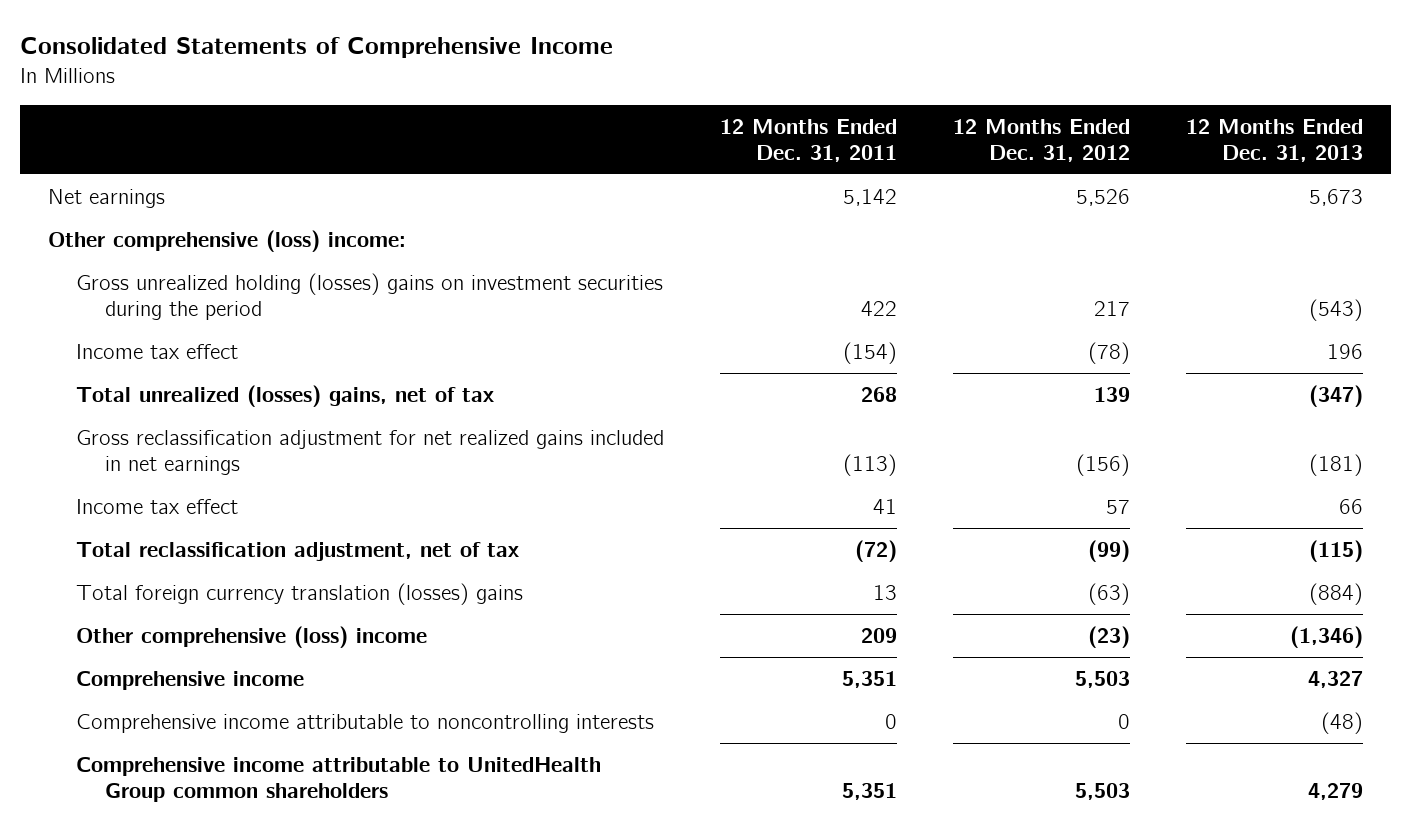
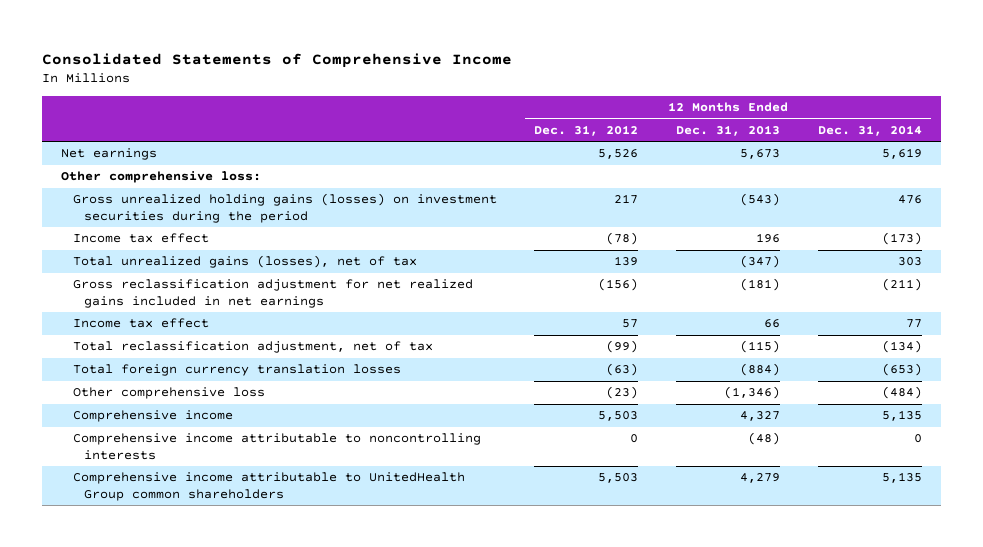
- | 12 Months Ended Dec. 31, 2011 | 12 Months Ended Dec. 31, 2012 | 12 Months Ended Dec. 31, 2013
+ | 12 Months Ended Dec. 31, 2012 | 12 Months Ended Dec. 31, 2013 | 12 Months Ended Dec. 31, 2014
- Other comprehensive (loss) income:
- Gross unrealized holding (losses) gains on investment securities during the period | 422 | 217 | (543)
+ Other comprehensive loss:
+ Gross unrealized holding gains (losses) on investment securities during the period | 217 | (543) | 476
- Total unrealized (losses) gains, net of tax | 268 | 139 | (347)
+ Total unrealized gains (losses), net of tax | 139 | (347) | 303
- Total foreign currency translation (losses) gains | 13 | (63) | (884)
- Other comprehensive (loss) income | 209 | (23) | (1,346)
+ Total foreign currency translation losses | (63) | (884) | (653)
+ Other comprehensive loss | (23) | (1,346) | (484)

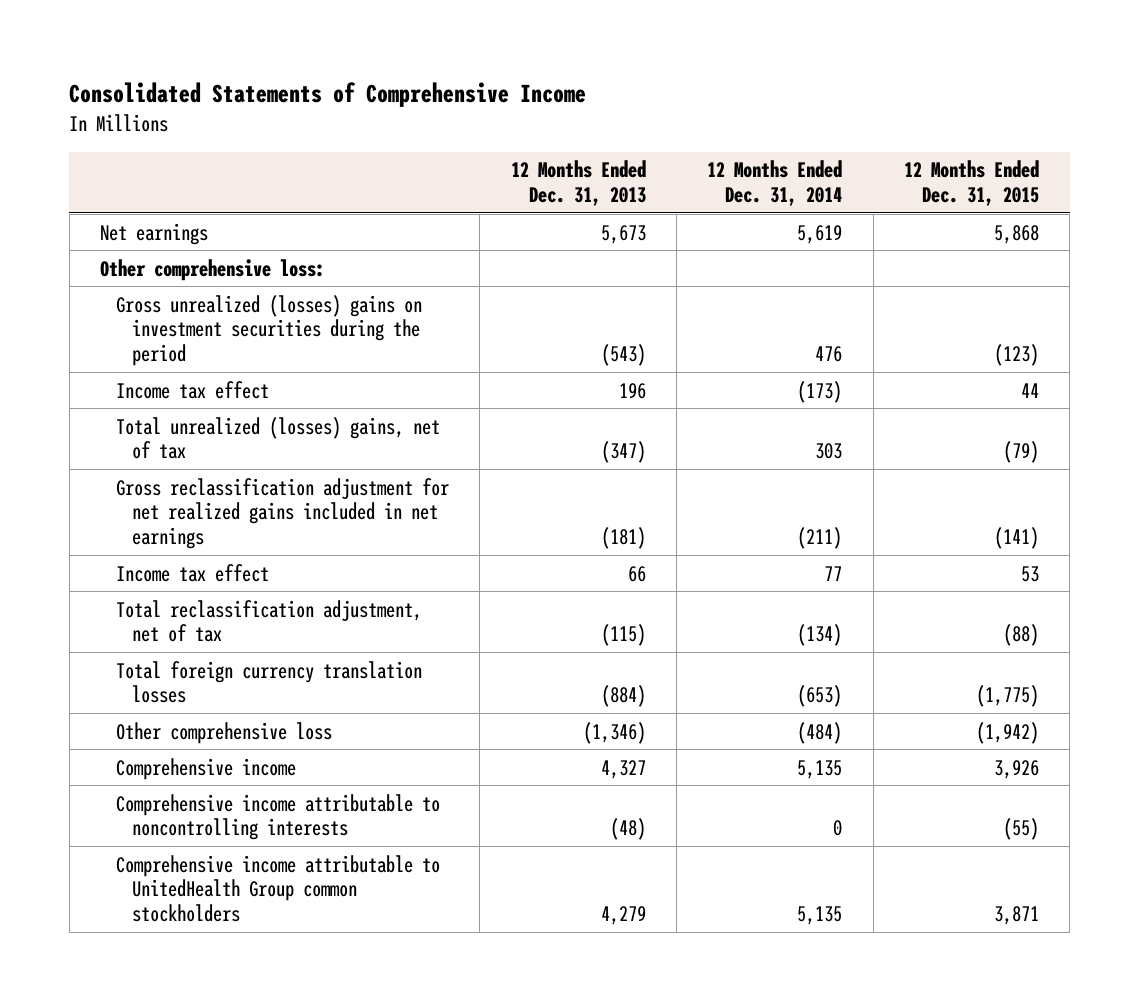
- | 12 Months Ended Dec. 31, 2012 | 12 Months Ended Dec. 31, 2013 | 12 Months Ended Dec. 31, 2014
+ | 12 Months Ended Dec. 31, 2013 | 12 Months Ended Dec. 31, 2014 | 12 Months Ended Dec. 31, 2015
- Gross unrealized holding gains (losses) on investment securities during the period | 217 | (543) | 476
+ Gross unrealized (losses) gains on investment securities during the period | (543) | 476 | (123)
- Total unrealized gains (losses), net of tax | 139 | (347) | 303
+ Total unrealized (losses) gains, net of tax | (347) | 303 | (79)
- Comprehensive income attributable to UnitedHealth Group common shareholders | 5,503 | 4,279 | 5,135
+ Comprehensive income attributable to UnitedHealth Group common stockholders | 4,279 | 5,135 | 3,871

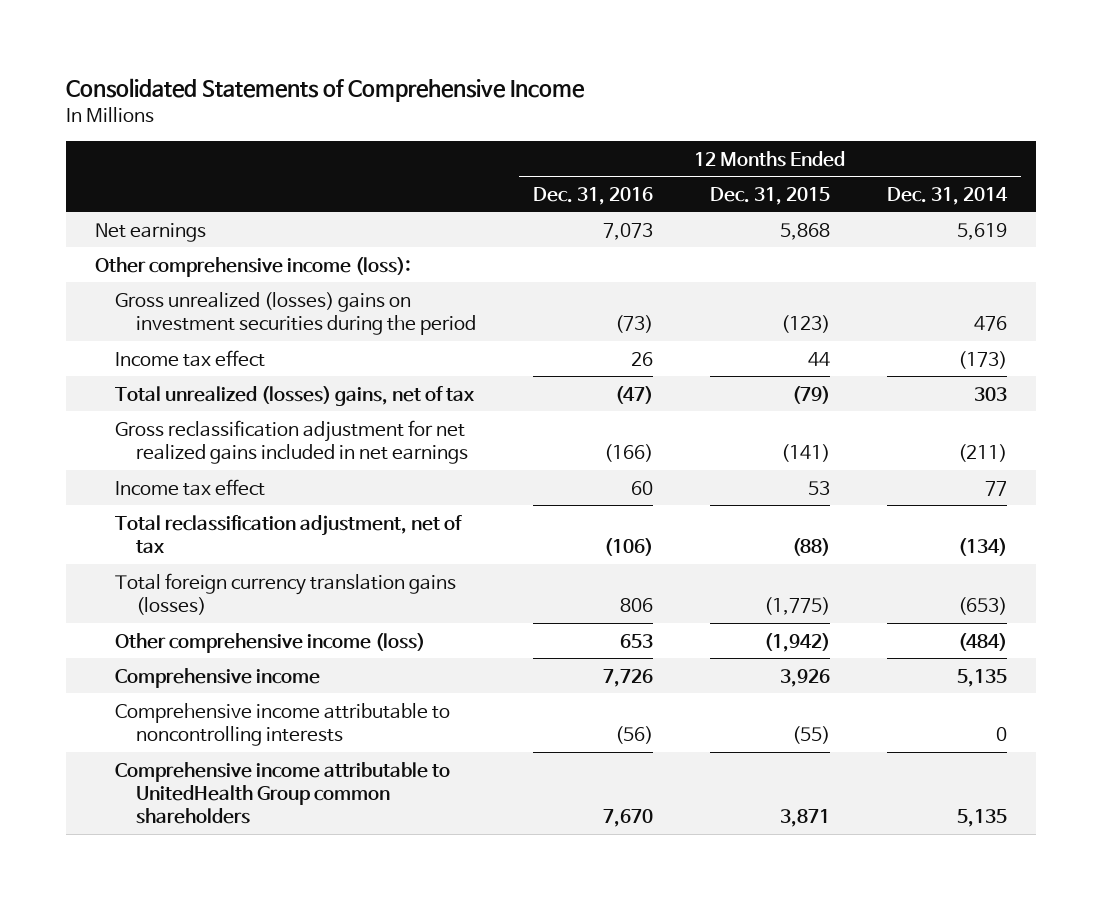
- | 12 Months Ended Dec. 31, 2013 | 12 Months Ended Dec. 31, 2014 | 12 Months Ended Dec. 31, 2015
+ | 12 Months Ended Dec. 31, 2016 | 12 Months Ended Dec. 31, 2015 | 12 Months Ended Dec. 31, 2014
- Other comprehensive loss:
+ Other comprehensive income (loss):
- Total foreign currency translation losses | (884) | (653) | (1,775)
- Other comprehensive loss | (1,346) | (484) | (1,942)
+ Total foreign currency translation gains (losses) | 806 | (1,775) | (653)
+ Other comprehensive income (loss) | 653 | (1,942) | (484)
- Comprehensive income attributable to UnitedHealth Group common stockholders | 4,279 | 5,135 | 3,871
+ Comprehensive income attributable to UnitedHealth Group common shareholders | 7,670 | 3,871 | 5,135

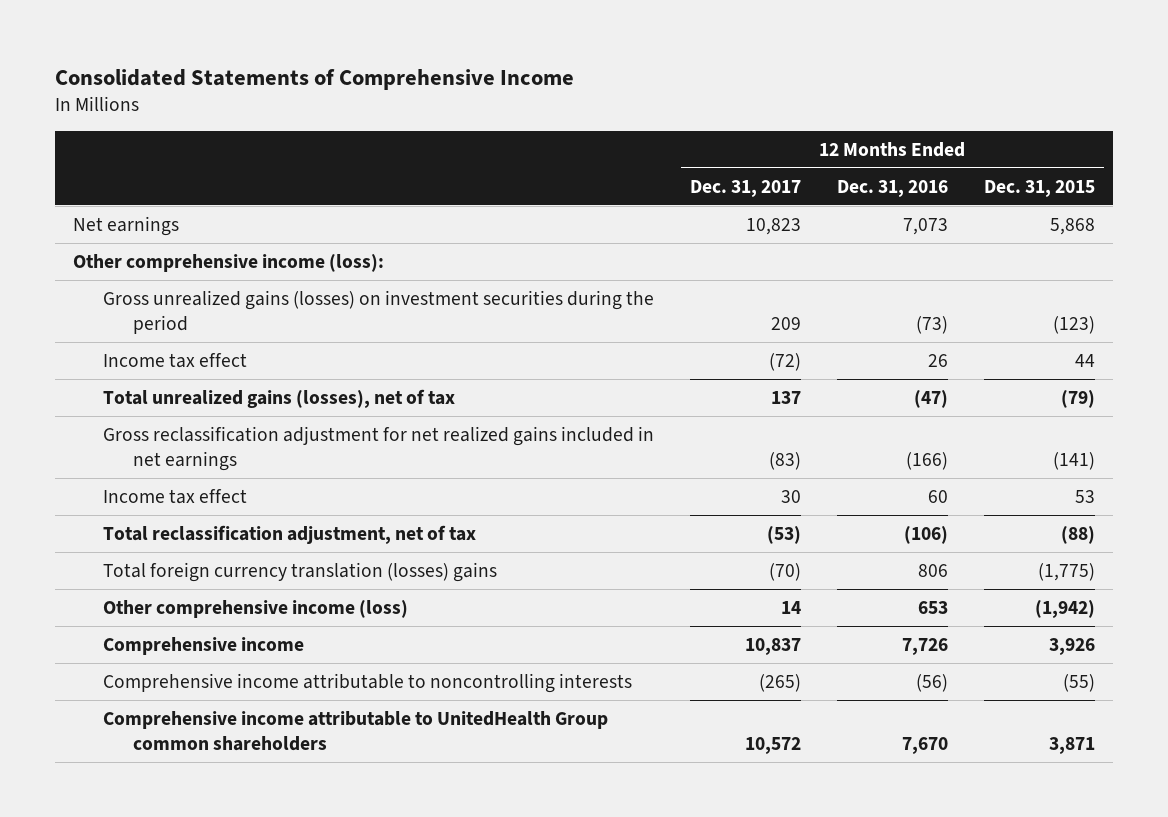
- | 12 Months Ended Dec. 31, 2016 | 12 Months Ended Dec. 31, 2015 | 12 Months Ended Dec. 31, 2014
+ | 12 Months Ended Dec. 31, 2017 | 12 Months Ended Dec. 31, 2016 | 12 Months Ended Dec. 31, 2015
- Gross unrealized (losses) gains on investment securities during the period | (73) | (123) | 476
+ Gross unrealized gains (losses) on investment securities during the period | 209 | (73) | (123)
- Total unrealized (losses) gains, net of tax | (47) | (79) | 303
+ Total unrealized gains (losses), net of tax | 137 | (47) | (79)
- Total foreign currency translation gains (losses) | 806 | (1,775) | (653)
+ Total foreign currency translation (losses) gains | (70) | 806 | (1,775)

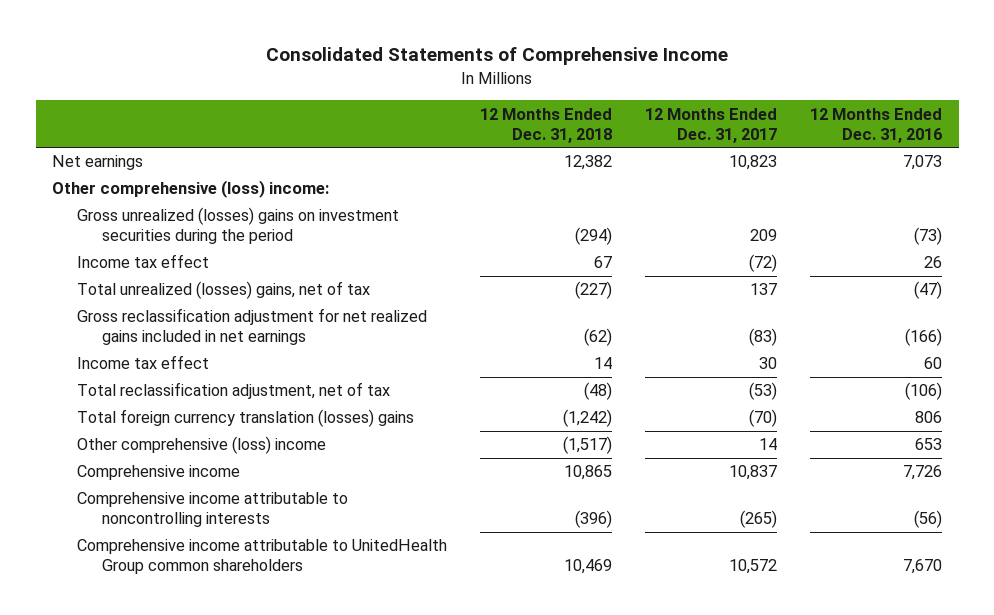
- | 12 Months Ended Dec. 31, 2017 | 12 Months Ended Dec. 31, 2016 | 12 Months Ended Dec. 31, 2015
+ | 12 Months Ended Dec. 31, 2018 | 12 Months Ended Dec. 31, 2017 | 12 Months Ended Dec. 31, 2016
- Other comprehensive income (loss):
- Gross unrealized gains (losses) on investment securities during the period | 209 | (73) | (123)
+ Other comprehensive (loss) income:
+ Gross unrealized (losses) gains on investment securities during the period | (294) | 209 | (73)
- Total unrealized gains (losses), net of tax | 137 | (47) | (79)
+ Total unrealized (losses) gains, net of tax | (227) | 137 | (47)
- Other comprehensive income (loss) | 14 | 653 | (1,942)
+ Other comprehensive (loss) income | (1,517) | 14 | 653

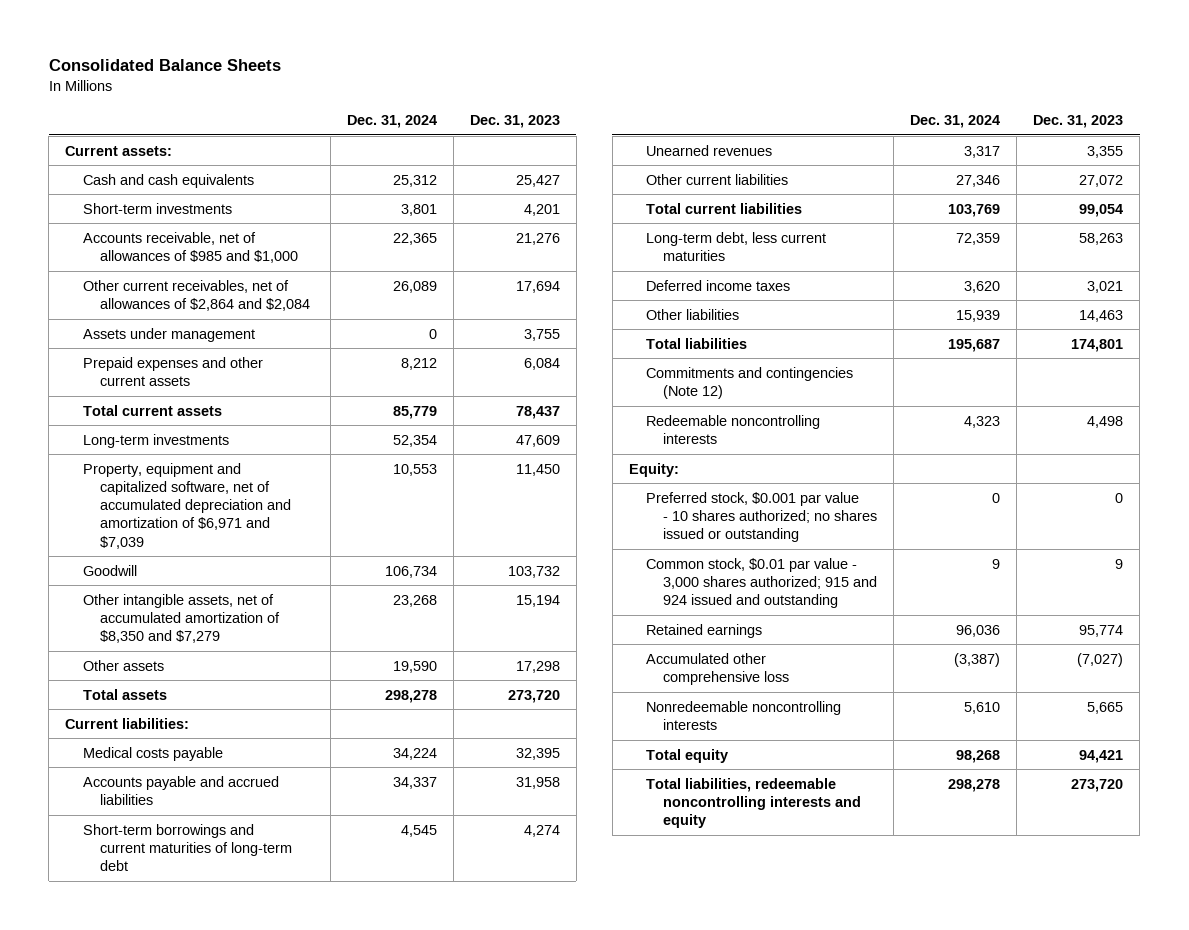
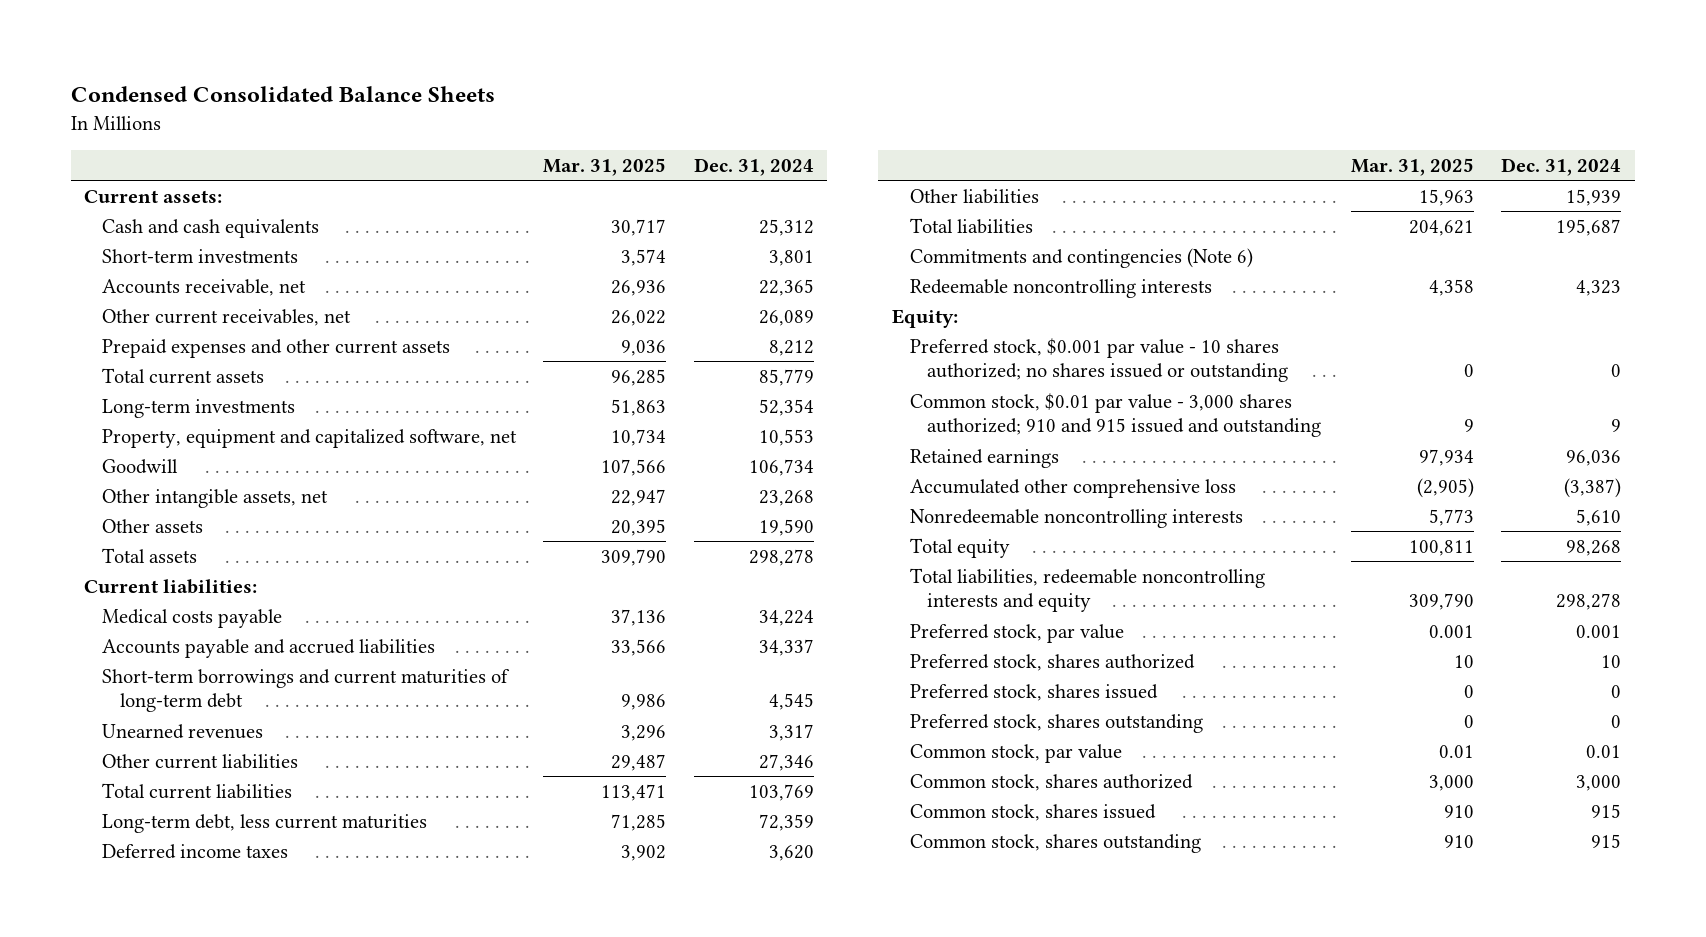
- Consolidated Balance Sheets
+ Condensed Consolidated Balance Sheets
- | Dec. 31, 2024 | Dec. 31, 2023
+ | Mar. 31, 2025 | Dec. 31, 2024
- Accounts receivable, net of allowances of $985 and $1,000 | 22,365 | 21,276
- Other current receivables, net of allowances of $2,864 and $2,084 | 26,089 | 17,694
- Assets under management | 0 | 3,755
+ Accounts receivable, net | 26,936 | 22,365
+ Other current receivables, net | 26,022 | 26,089
- Property, equipment and capitalized software, net of accumulated depreciation and amortization of $6,971 and $7,039 | 10,553 | 11,450
+ Property, equipment and capitalized software, net | 10,734 | 10,553
- Other intangible assets, net of accumulated amortization of $8,350 and $7,279 | 23,268 | 15,194
+ Other intangible assets, net | 22,947 | 23,268
- Commitments and contingencies (Note 12)
+ Commitments and contingencies (Note 6)
- Common stock, $0.01 par value - 3,000 shares authorized; 915 and 924 issued and outstanding | 9 | 9
+ Common stock, $0.01 par value - 3,000 shares authorized; 910 and 915 issued and outstanding | 9 | 9
+ Preferred stock, par value | 0.001 | 0.001
+ Preferred stock, shares authorized | 10 | 10
+ Preferred stock, shares issued | 0 | 0
+ Preferred stock, shares outstanding | 0 | 0
+ Common stock, par value | 0.01 | 0.01
+ Common stock, shares authorized | 3,000 | 3,000
+ Common stock, shares issued | 910 | 915
+ Common stock, shares outstanding | 910 | 915

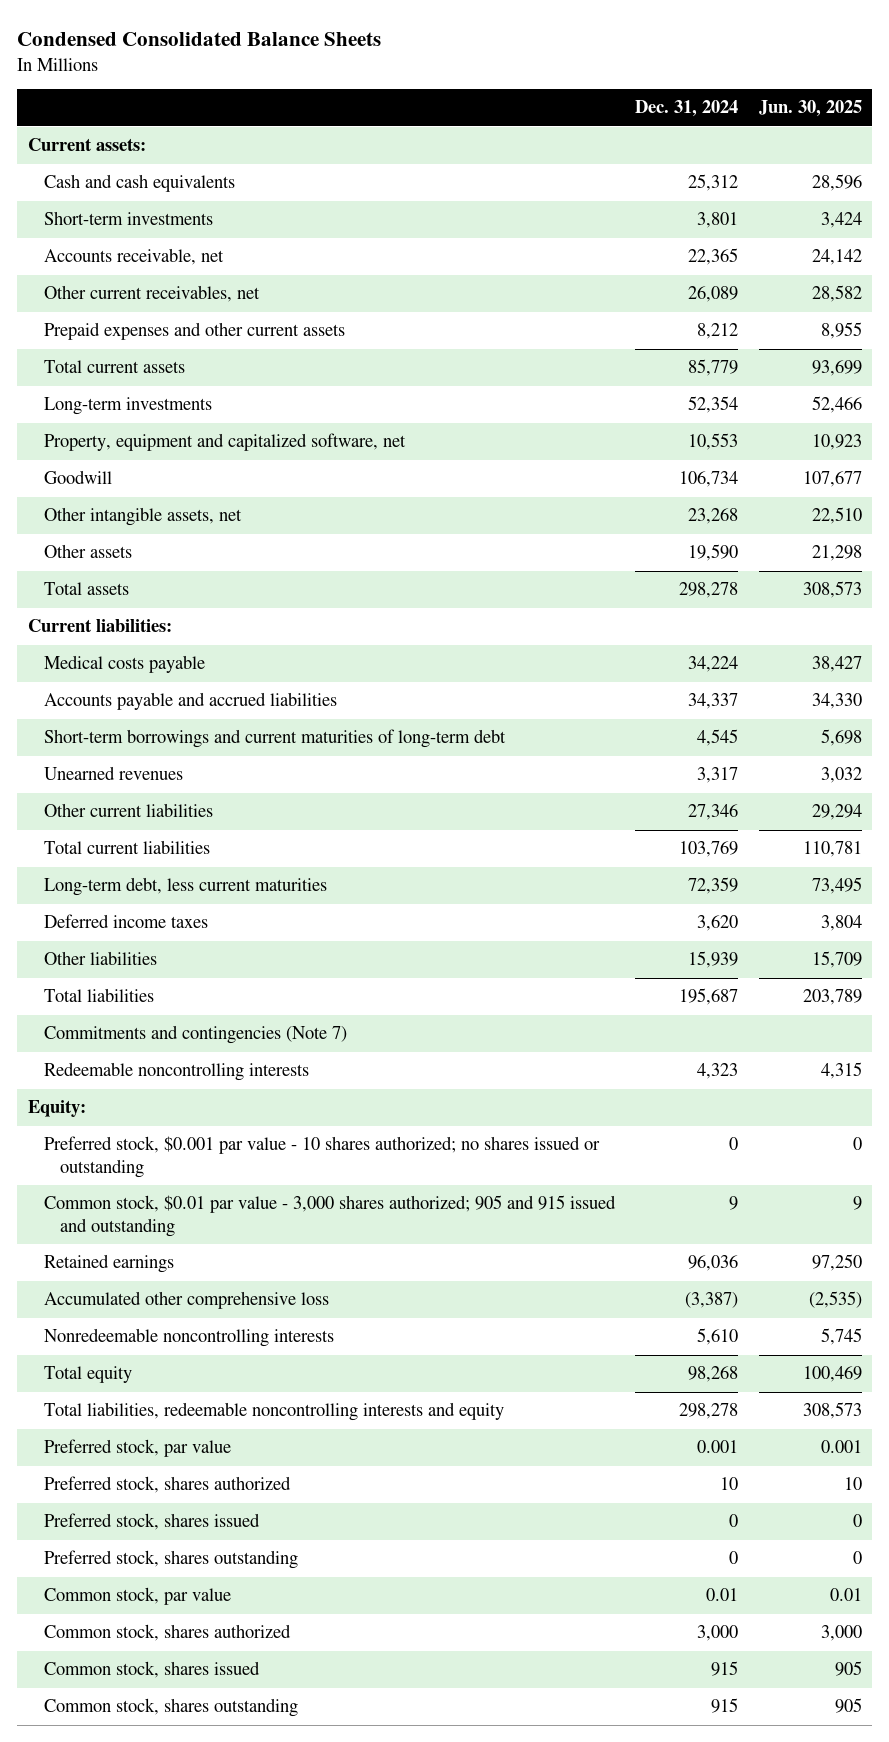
- | Mar. 31, 2025 | Dec. 31, 2024
+ | Dec. 31, 2024 | Jun. 30, 2025
- Commitments and contingencies (Note 6)
+ Commitments and contingencies (Note 7)
- Common stock, $0.01 par value - 3,000 shares authorized; 910 and 915 issued and outstanding | 9 | 9
+ Common stock, $0.01 par value - 3,000 shares authorized; 905 and 915 issued and outstanding | 9 | 9

